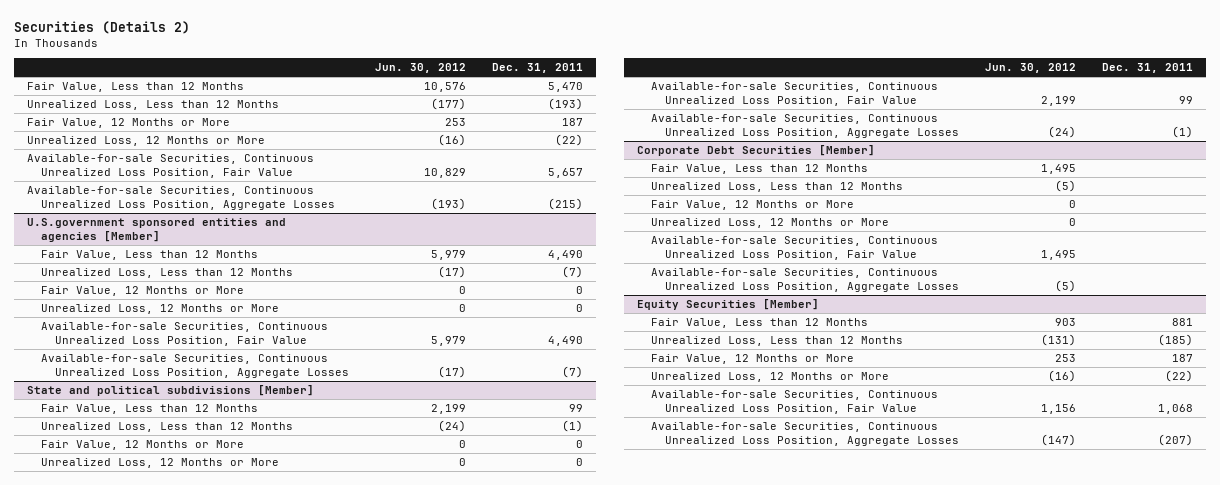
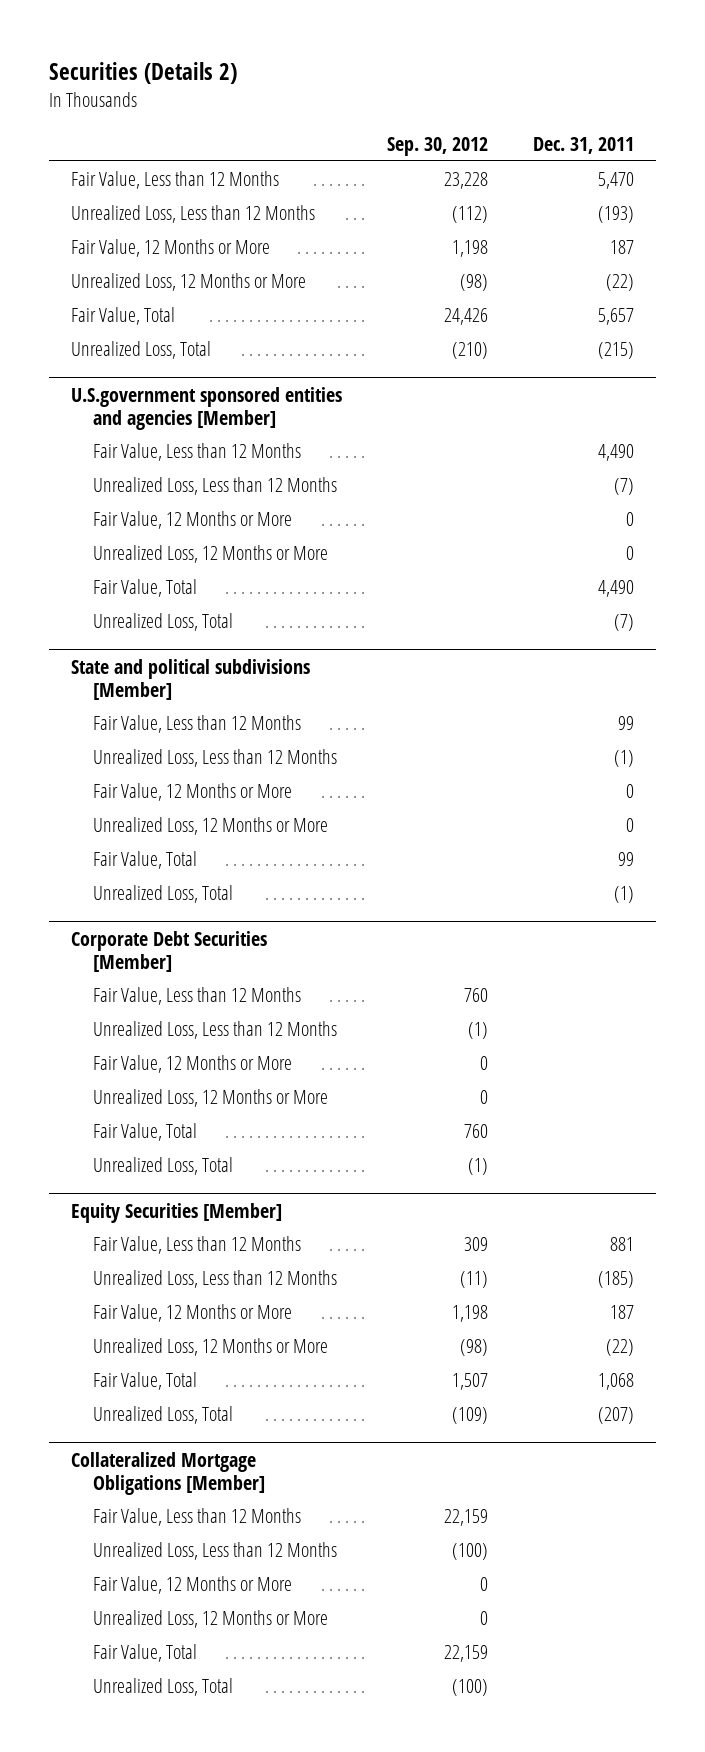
- | Jun. 30, 2012 | Dec. 31, 2011
+ | Sep. 30, 2012 | Dec. 31, 2011
- Available-for-sale Securities, Continuous Unrealized Loss Position, Fair Value | 10,829 | 5,657
- Available-for-sale Securities, Continuous Unrealized Loss Position, Aggregate Losses | (193) | (215)
+ Fair Value, Total | 24,426 | 5,657
+ Unrealized Loss, Total | (210) | (215)
@ U.S.government sponsored entities and agencies [Member]
- Available-for-sale Securities, Continuous Unrealized Loss Position, Fair Value | 5,979 | 4,490
- Available-for-sale Securities, Continuous Unrealized Loss Position, Aggregate Losses | (17) | (7)
+ Fair Value, Total | | 4,490
+ Unrealized Loss, Total | | (7)
@ State and political subdivisions [Member]
- Available-for-sale Securities, Continuous Unrealized Loss Position, Fair Value | 2,199 | 99
- Available-for-sale Securities, Continuous Unrealized Loss Position, Aggregate Losses | (24) | (1)
+ Fair Value, Total | | 99
+ Unrealized Loss, Total | | (1)
@ Corporate Debt Securities [Member]
- Available-for-sale Securities, Continuous Unrealized Loss Position, Fair Value | 1,495 |
- Available-for-sale Securities, Continuous Unrealized Loss Position, Aggregate Losses | (5) |
+ Fair Value, Total | 760 |
+ Unrealized Loss, Total | (1) |
@ Equity Securities [Member]
- Available-for-sale Securities, Continuous Unrealized Loss Position, Fair Value | 1,156 | 1,068
- Available-for-sale Securities, Continuous Unrealized Loss Position, Aggregate Losses | (147) | (207)
+ Fair Value, Total | 1,507 | 1,068
+ Unrealized Loss, Total | (109) | (207)
+ Collateralized Mortgage Obligations [Member]
+ Fair Value, Less than 12 Months | 22,159 |
+ Unrealized Loss, Less than 12 Months | (100) |
+ Fair Value, 12 Months or More | 0 |
+ Unrealized Loss, 12 Months or More | 0 |
+ Fair Value, Total | 22,159 |
+ Unrealized Loss, Total | (100) |

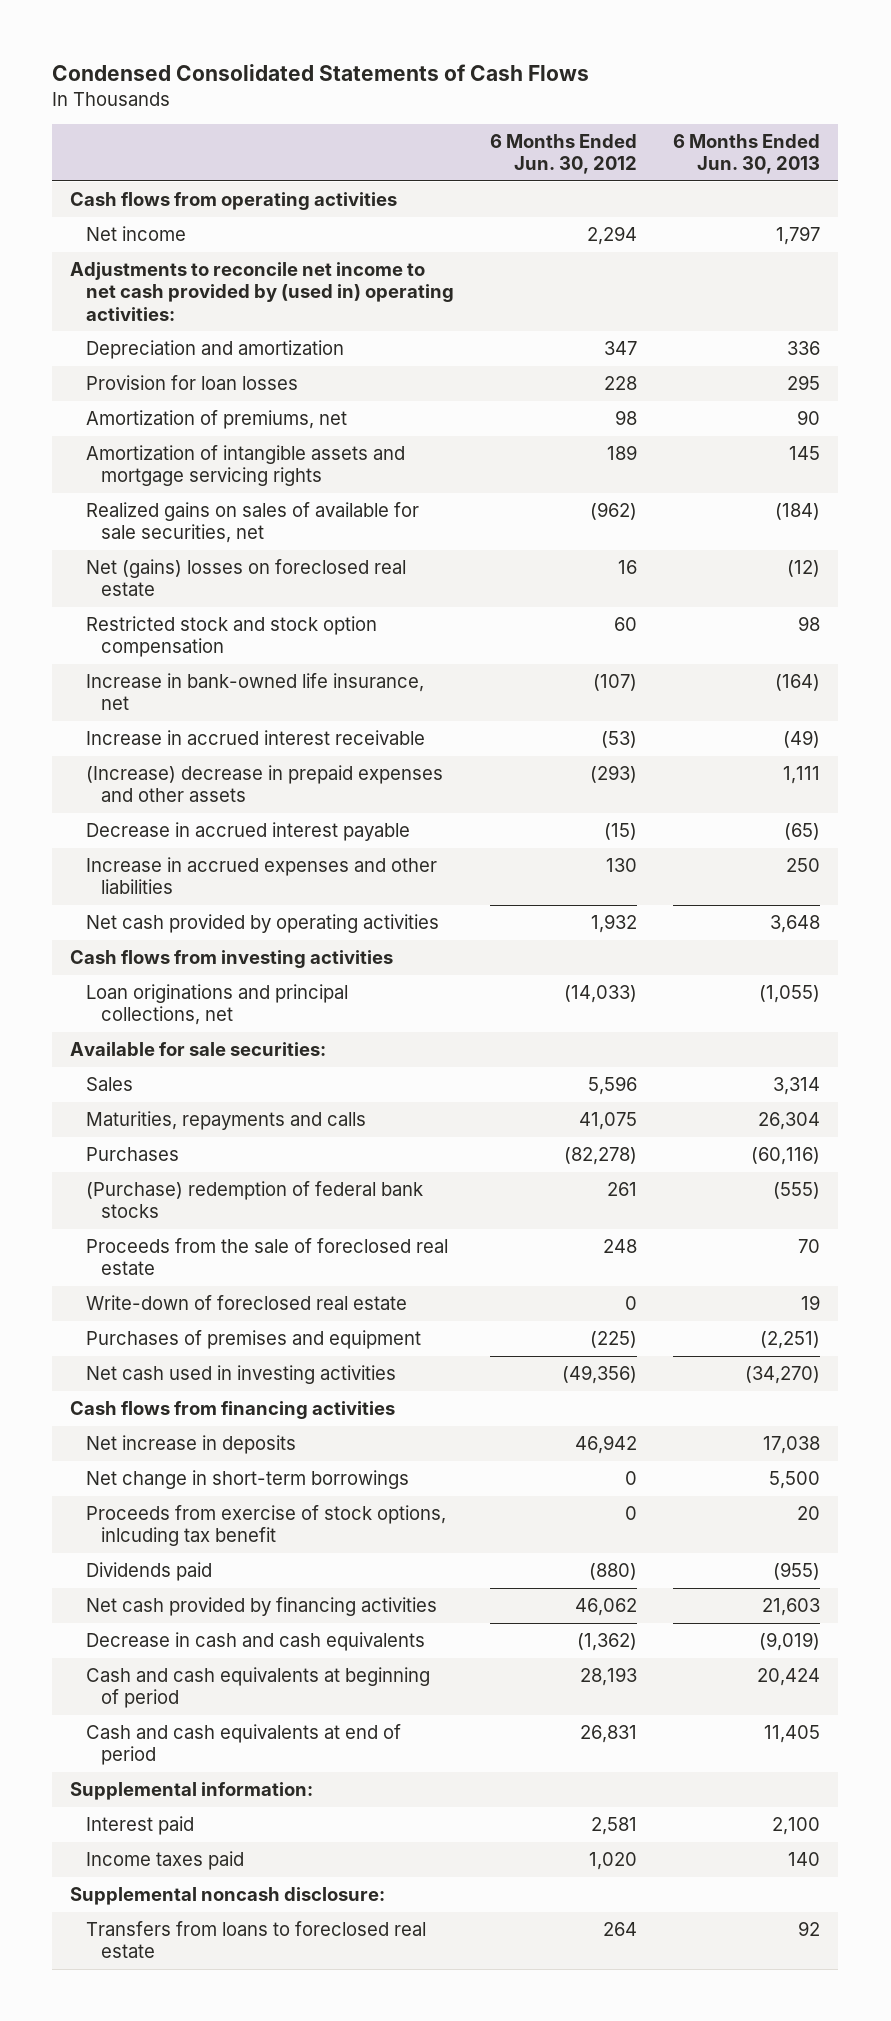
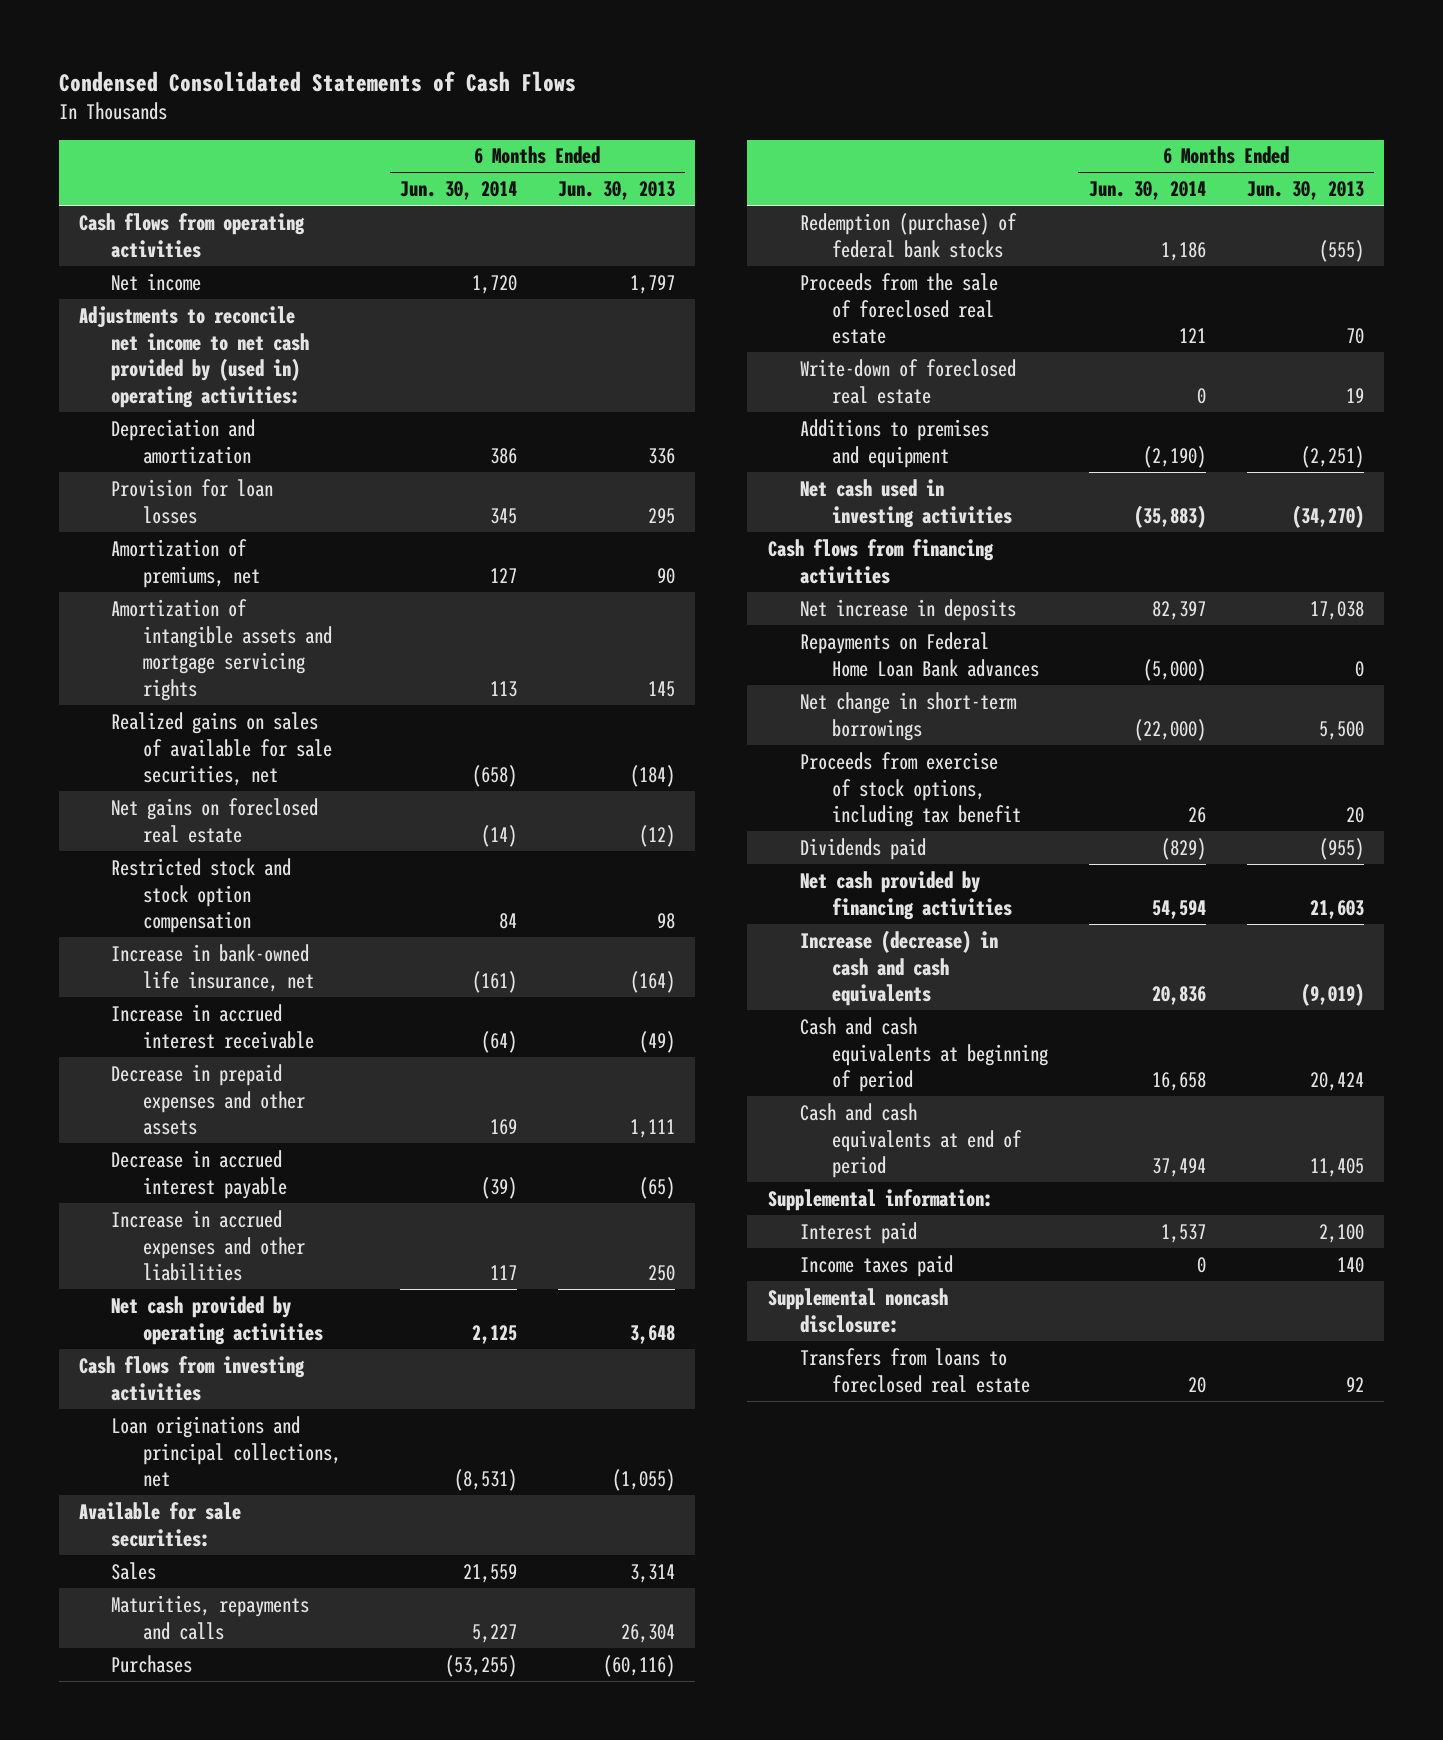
- | 6 Months Ended Jun. 30, 2012 | 6 Months Ended Jun. 30, 2013
+ | 6 Months Ended Jun. 30, 2014 | 6 Months Ended Jun. 30, 2013
- Net (gains) losses on foreclosed real estate | 16 | (12)
+ Net gains on foreclosed real estate | (14) | (12)
- (Increase) decrease in prepaid expenses and other assets | (293) | 1,111
+ Decrease in prepaid expenses and other assets | 169 | 1,111
- (Purchase) redemption of federal bank stocks | 261 | (555)
+ Redemption (purchase) of federal bank stocks | 1,186 | (555)
- Purchases of premises and equipment | (225) | (2,251)
+ Additions to premises and equipment | (2,190) | (2,251)
+ Repayments on Federal Home Loan Bank advances | (5,000) | 0
- Proceeds from exercise of stock options, inlcuding tax benefit | 0 | 20
+ Proceeds from exercise of stock options, including tax benefit | 26 | 20
- Decrease in cash and cash equivalents | (1,362) | (9,019)
+ Increase (decrease) in cash and cash equivalents | 20,836 | (9,019)

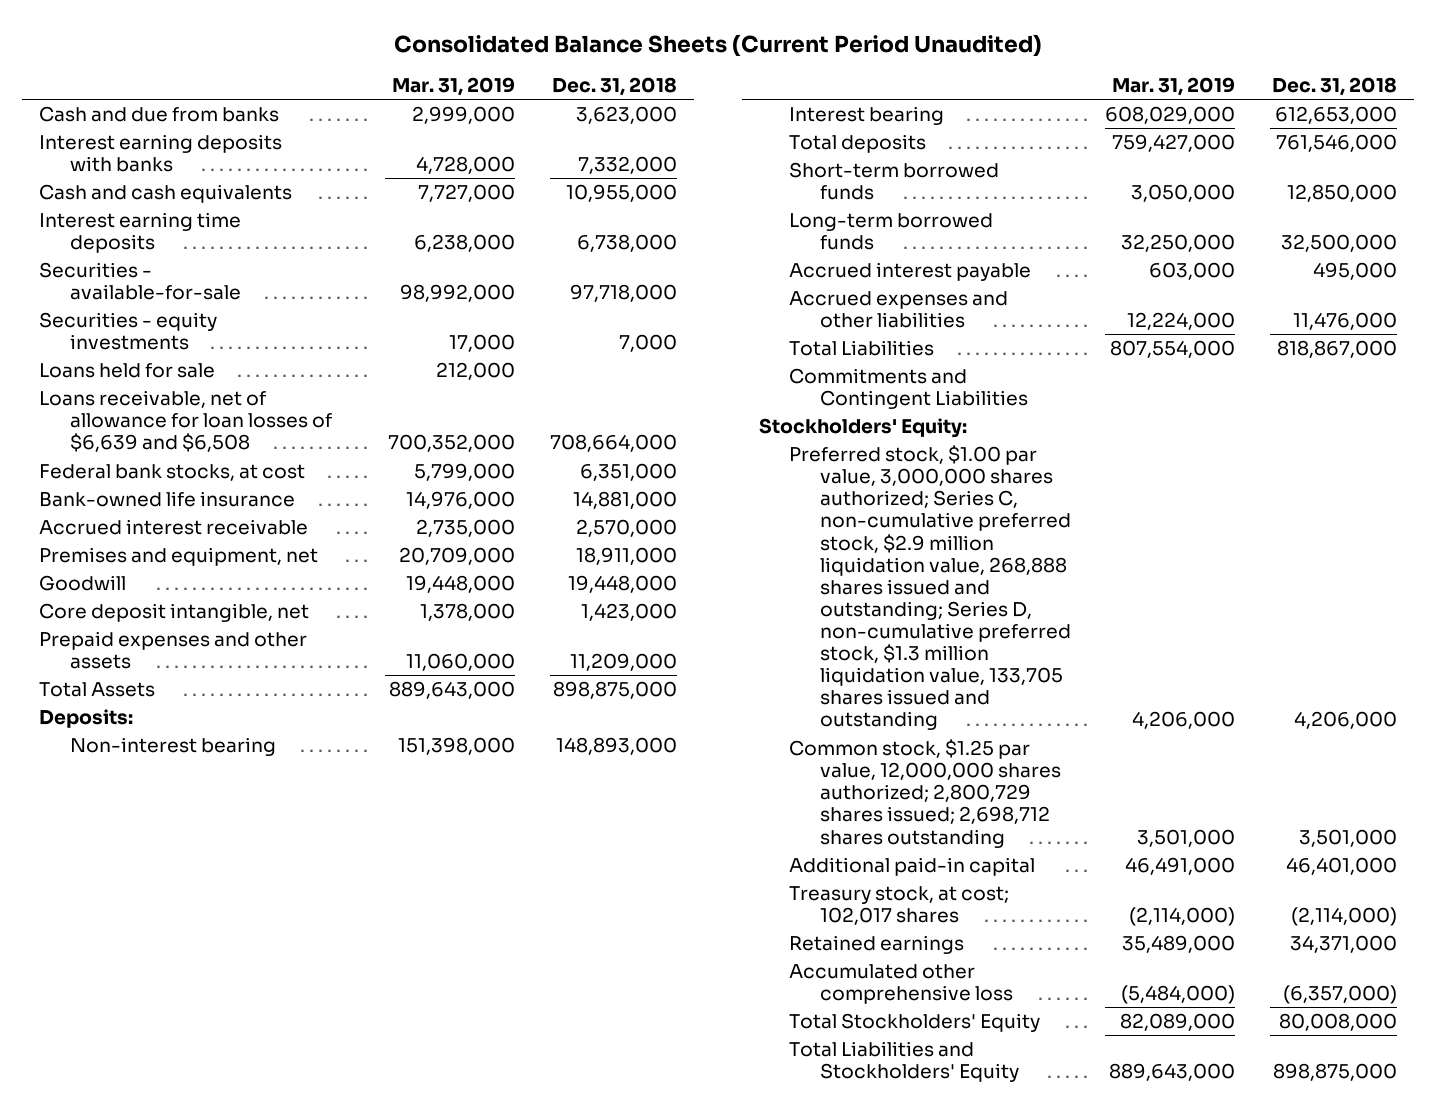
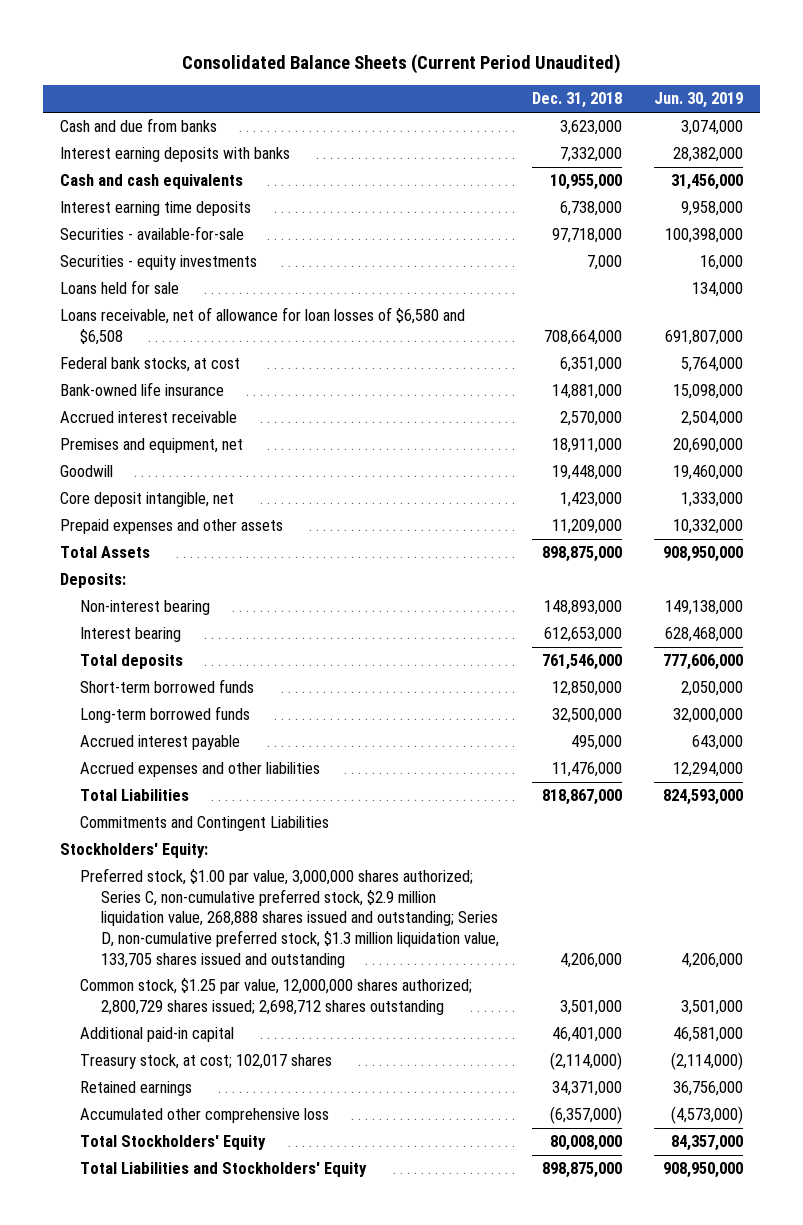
- | Mar. 31, 2019 | Dec. 31, 2018
+ | Dec. 31, 2018 | Jun. 30, 2019
- Loans receivable, net of allowance for loan losses of $6,639 and $6,508 | 700,352,000 | 708,664,000
+ Loans receivable, net of allowance for loan losses of $6,580 and $6,508 | 708,664,000 | 691,807,000

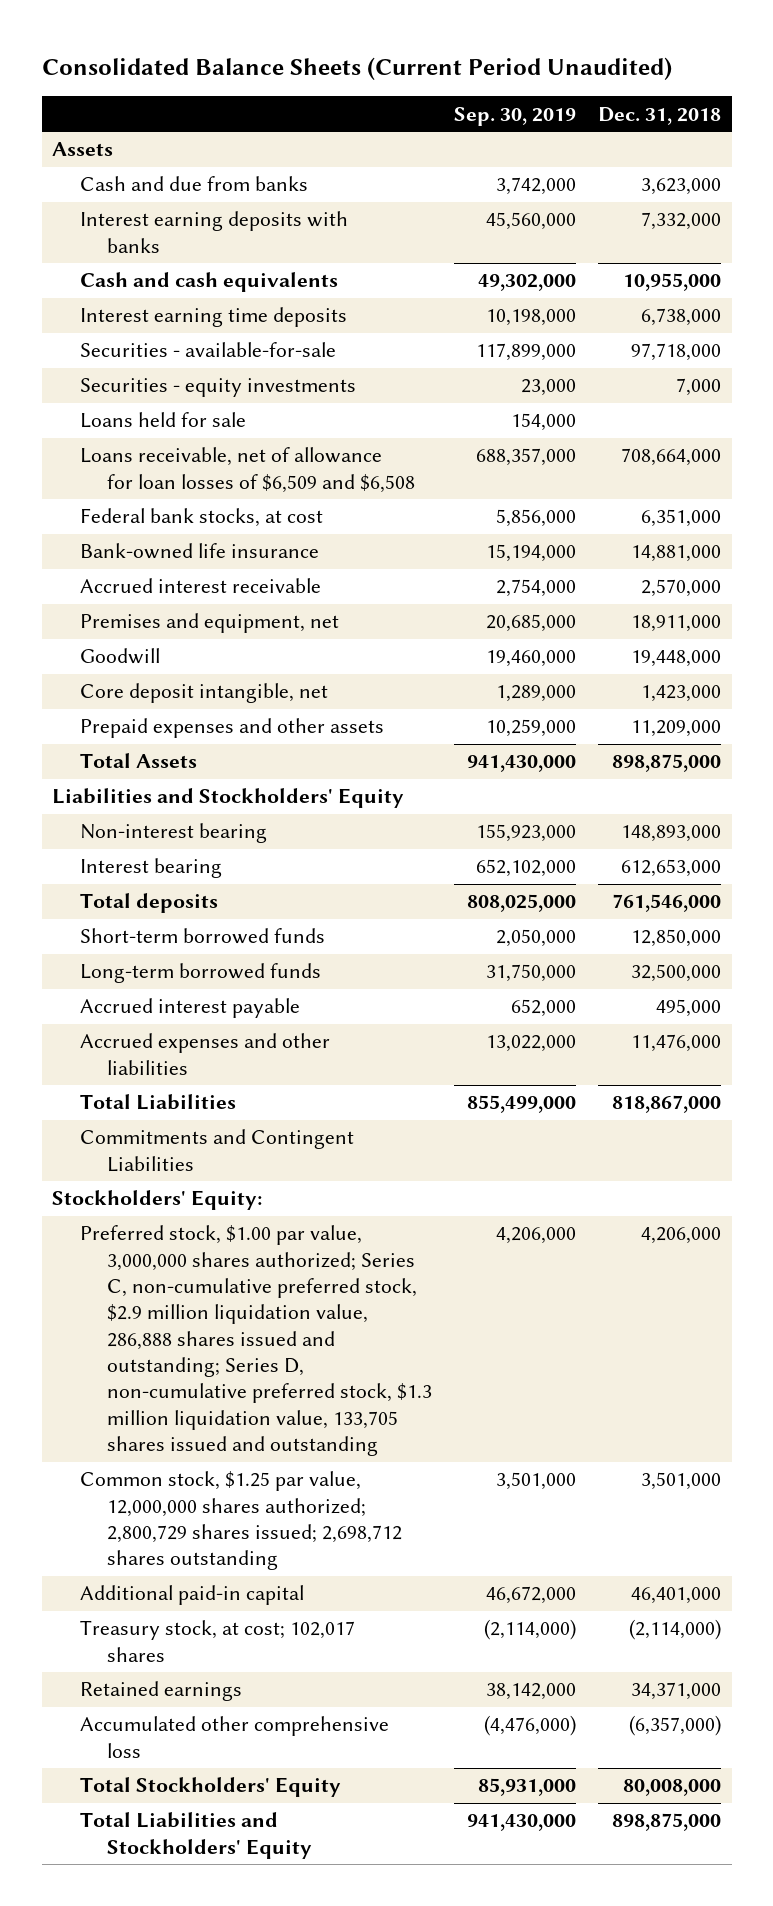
- | Dec. 31, 2018 | Jun. 30, 2019
+ | Sep. 30, 2019 | Dec. 31, 2018
+ Assets
- Loans receivable, net of allowance for loan losses of $6,580 and $6,508 | 708,664,000 | 691,807,000
+ Loans receivable, net of allowance for loan losses of $6,509 and $6,508 | 688,357,000 | 708,664,000
- Deposits:
+ Liabilities and Stockholders' Equity
- Preferred stock, $1.00 par value, 3,000,000 shares authorized; Series C, non-cumulative preferred stock, $2.9 million liquidation value, 268,888 shares issued and outstanding; Series D, non-cumulative preferred stock, $1.3 million liquidation value, 133,705 shares issued and outstanding | 4,206,000 | 4,206,000
+ Preferred stock, $1.00 par value, 3,000,000 shares authorized; Series C, non-cumulative preferred stock, $2.9 million liquidation value, 286,888 shares issued and outstanding; Series D, non-cumulative preferred stock, $1.3 million liquidation value, 133,705 shares issued and outstanding | 4,206,000 | 4,206,000

